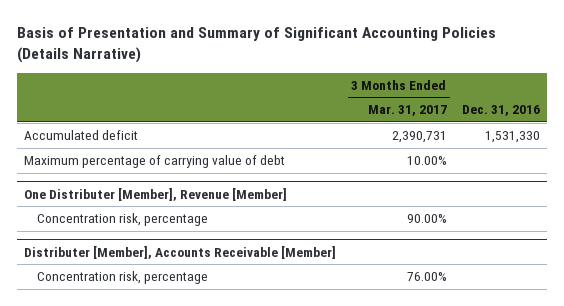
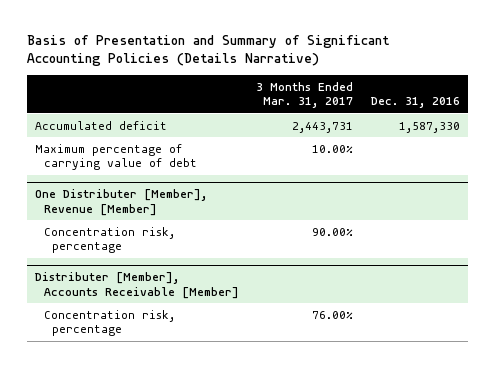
- Accumulated deficit | 2,390,731 | 1,531,330
+ Accumulated deficit | 2,443,731 | 1,587,330

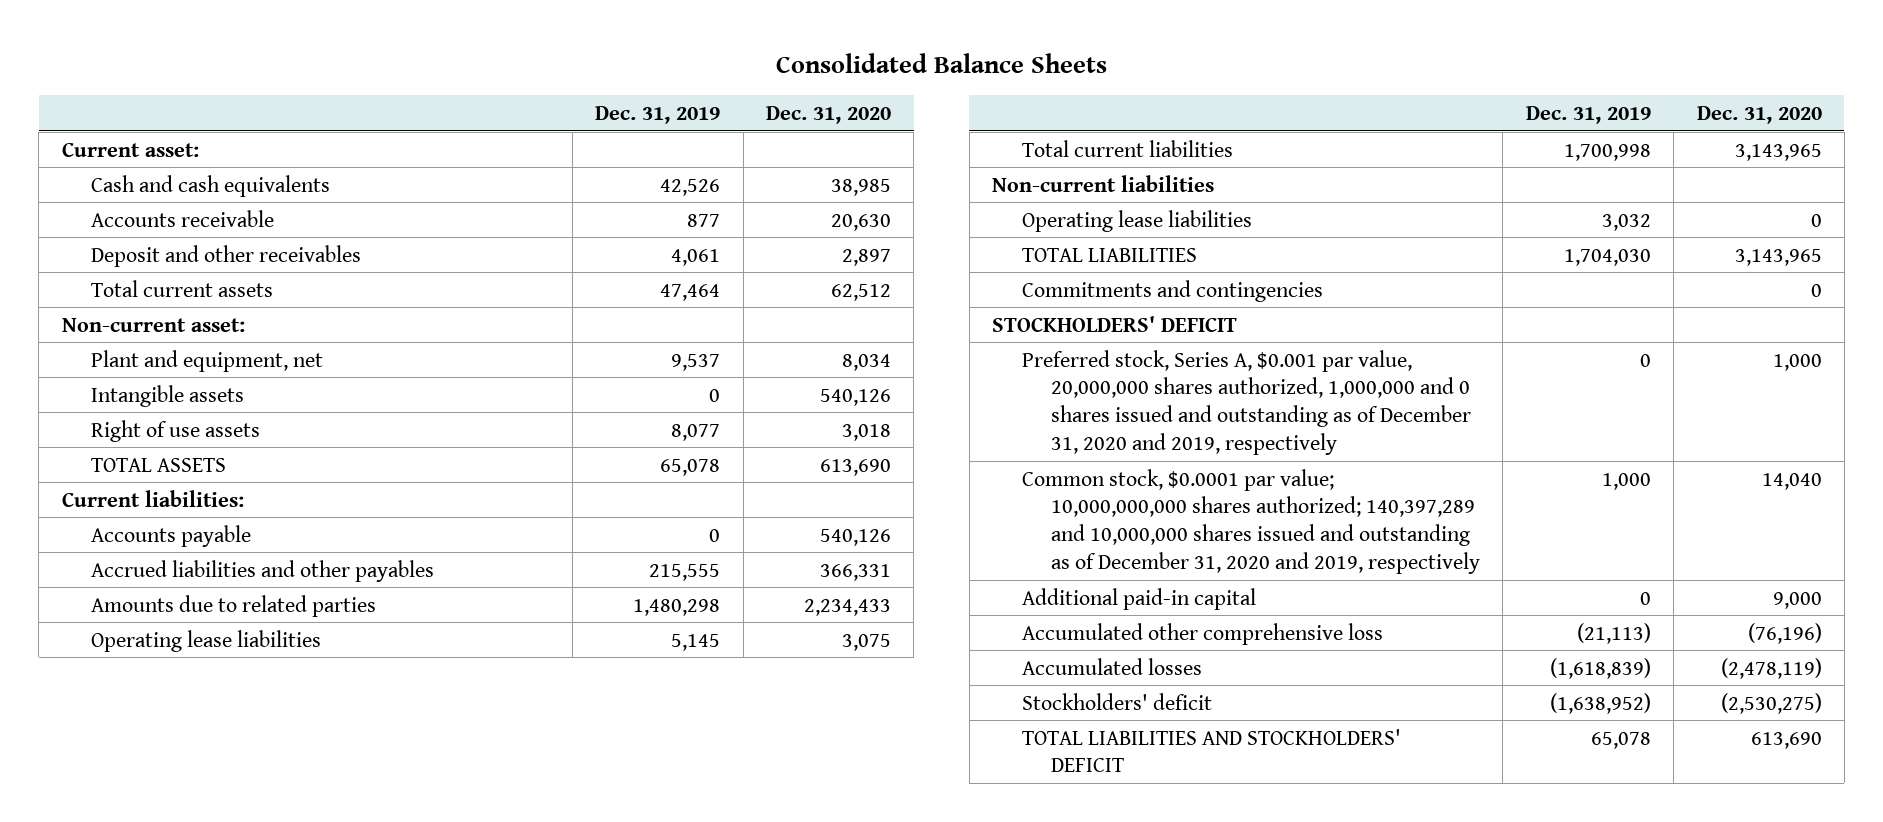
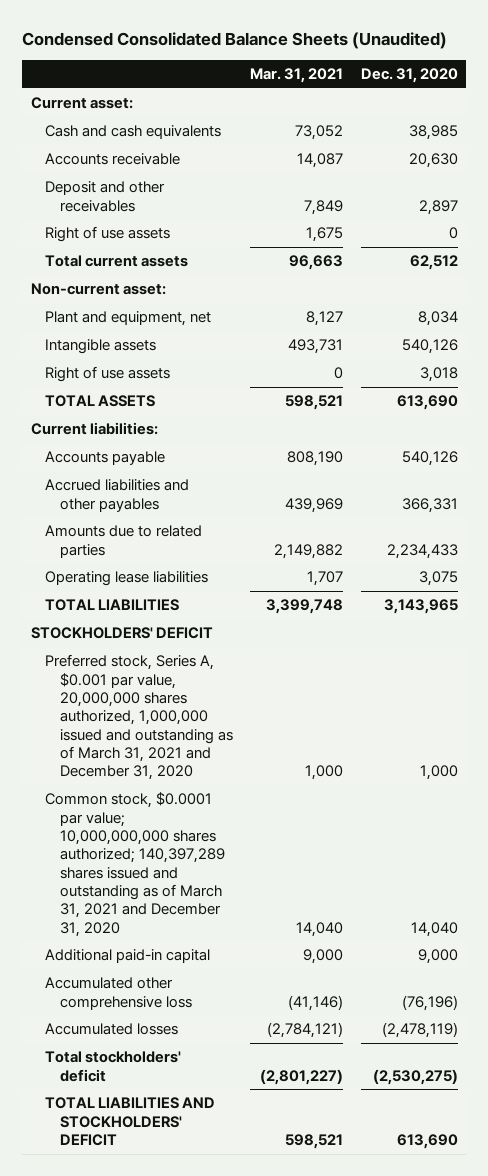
- Consolidated Balance Sheets
+ Condensed Consolidated Balance Sheets (Unaudited)
- | Dec. 31, 2019 | Dec. 31, 2020
+ | Mar. 31, 2021 | Dec. 31, 2020
+ Right of use assets | 1,675 | 0
- Total current liabilities | 1,700,998 | 3,143,965
- Non-current liabilities
- Operating lease liabilities | 3,032 | 0
- Commitments and contingencies | | 0
- Preferred stock, Series A, $0.001 par value, 20,000,000 shares authorized, 1,000,000 and 0 shares issued and outstanding as of December 31, 2020 and 2019, respectively | 0 | 1,000
- Common stock, $0.0001 par value; 10,000,000,000 shares authorized; 140,397,289 and 10,000,000 shares issued and outstanding as of December 31, 2020 and 2019, respectively | 1,000 | 14,040
+ Preferred stock, Series A, $0.001 par value, 20,000,000 shares authorized, 1,000,000 issued and outstanding as of March 31, 2021 and December 31, 2020 | 1,000 | 1,000
+ Common stock, $0.0001 par value; 10,000,000,000 shares authorized; 140,397,289 shares issued and outstanding as of March 31, 2021 and December 31, 2020 | 14,040 | 14,040
- Stockholders' deficit | (1,638,952) | (2,530,275)
+ Total stockholders' deficit | (2,801,227) | (2,530,275)

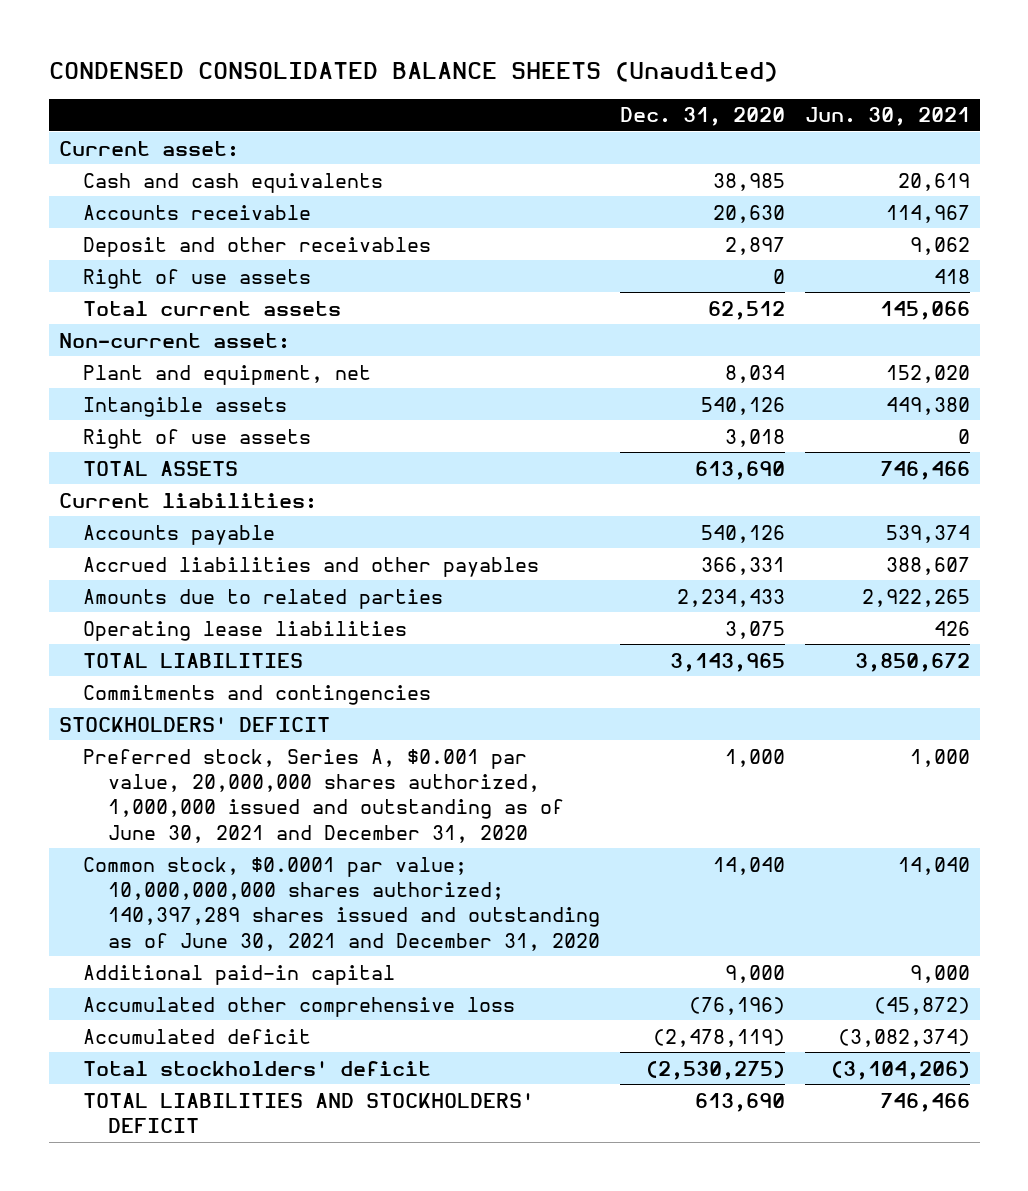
- Condensed Consolidated Balance Sheets (Unaudited)
+ CONDENSED CONSOLIDATED BALANCE SHEETS (Unaudited)
- | Mar. 31, 2021 | Dec. 31, 2020
+ | Dec. 31, 2020 | Jun. 30, 2021
+ Commitments and contingencies
- Preferred stock, Series A, $0.001 par value, 20,000,000 shares authorized, 1,000,000 issued and outstanding as of March 31, 2021 and December 31, 2020 | 1,000 | 1,000
- Common stock, $0.0001 par value; 10,000,000,000 shares authorized; 140,397,289 shares issued and outstanding as of March 31, 2021 and December 31, 2020 | 14,040 | 14,040
+ Preferred stock, Series A, $0.001 par value, 20,000,000 shares authorized, 1,000,000 issued and outstanding as of June 30, 2021 and December 31, 2020 | 1,000 | 1,000
+ Common stock, $0.0001 par value; 10,000,000,000 shares authorized; 140,397,289 shares issued and outstanding as of June 30, 2021 and December 31, 2020 | 14,040 | 14,040
- Accumulated losses | (2,784,121) | (2,478,119)
+ Accumulated deficit | (2,478,119) | (3,082,374)

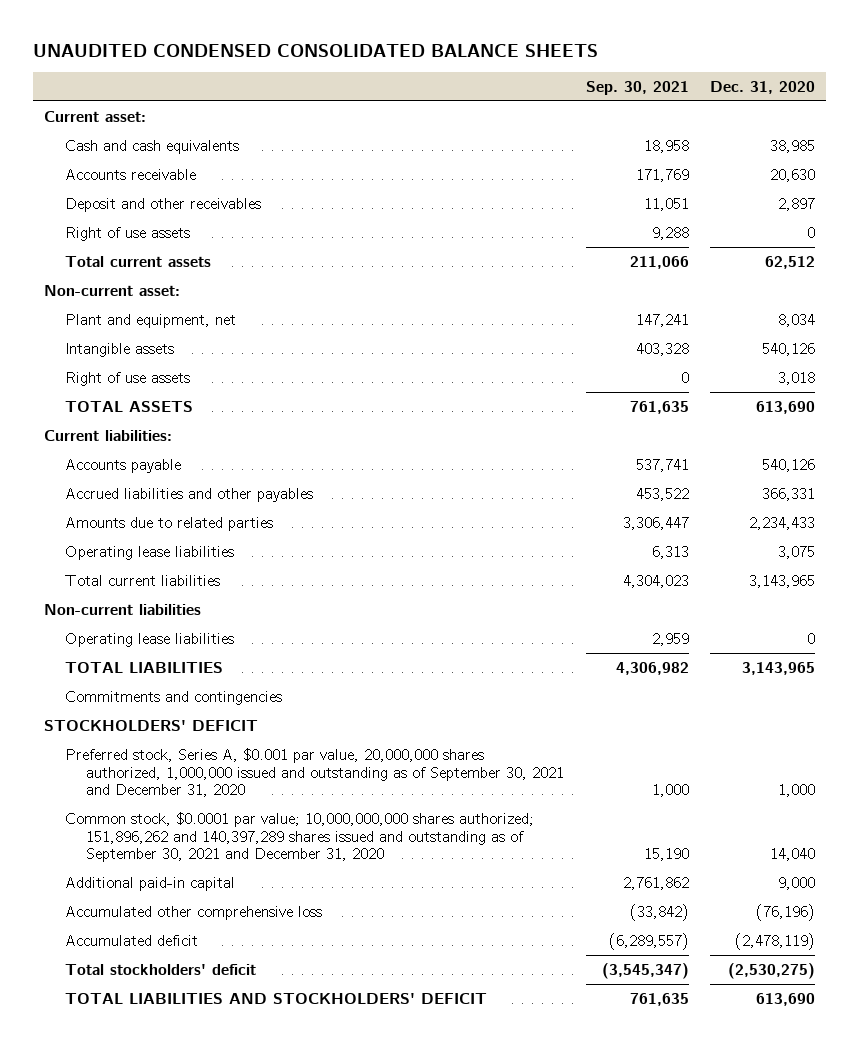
- CONDENSED CONSOLIDATED BALANCE SHEETS (Unaudited)
+ UNAUDITED CONDENSED CONSOLIDATED BALANCE SHEETS
- | Dec. 31, 2020 | Jun. 30, 2021
+ | Sep. 30, 2021 | Dec. 31, 2020
+ Total current liabilities | 4,304,023 | 3,143,965
+ Non-current liabilities
+ Operating lease liabilities | 2,959 | 0
- Preferred stock, Series A, $0.001 par value, 20,000,000 shares authorized, 1,000,000 issued and outstanding as of June 30, 2021 and December 31, 2020 | 1,000 | 1,000
- Common stock, $0.0001 par value; 10,000,000,000 shares authorized; 140,397,289 shares issued and outstanding as of June 30, 2021 and December 31, 2020 | 14,040 | 14,040
+ Preferred stock, Series A, $0.001 par value, 20,000,000 shares authorized, 1,000,000 issued and outstanding as of September 30, 2021 and December 31, 2020 | 1,000 | 1,000
+ Common stock, $0.0001 par value; 10,000,000,000 shares authorized; 151,896,262 and 140,397,289 shares issued and outstanding as of September 30, 2021 and December 31, 2020 | 15,190 | 14,040

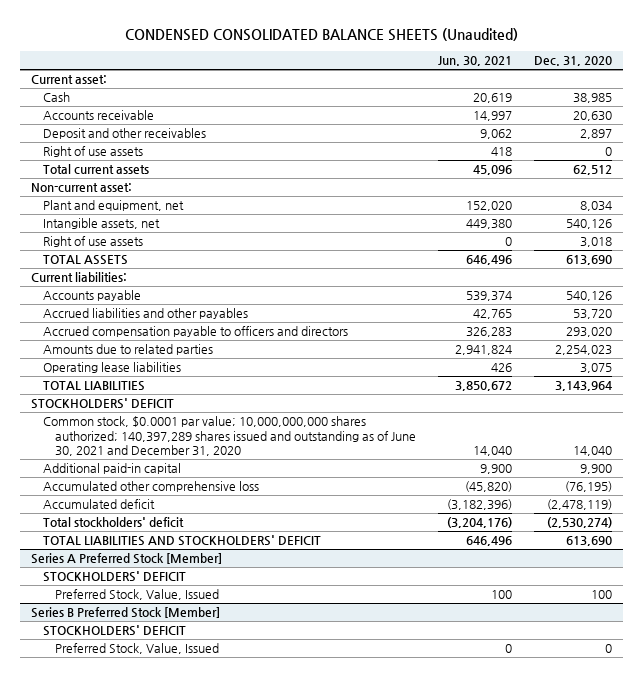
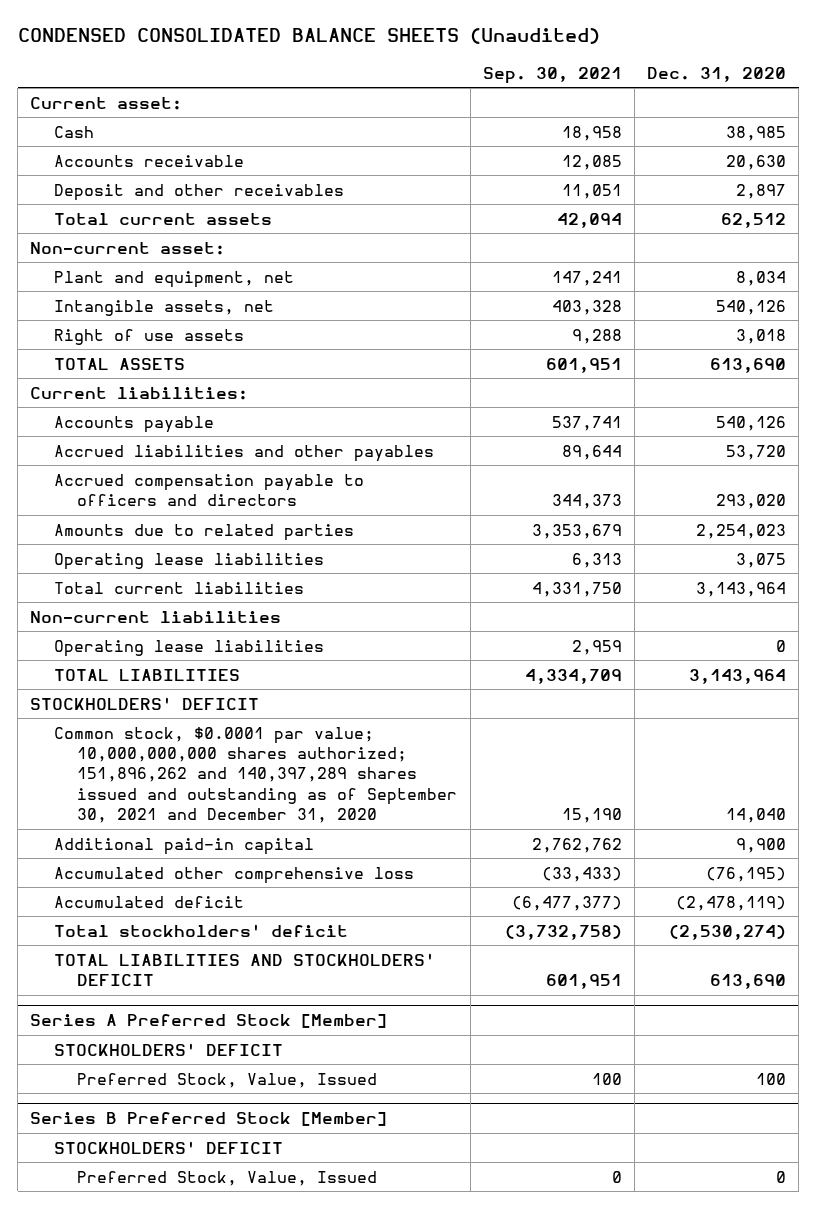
- | Jun. 30, 2021 | Dec. 31, 2020
+ | Sep. 30, 2021 | Dec. 31, 2020
- Right of use assets | 418 | 0
+ Total current liabilities | 4,331,750 | 3,143,964
+ Non-current liabilities
+ Operating lease liabilities | 2,959 | 0
- Common stock, $0.0001 par value; 10,000,000,000 shares authorized; 140,397,289 shares issued and outstanding as of June 30, 2021 and December 31, 2020 | 14,040 | 14,040
+ Common stock, $0.0001 par value; 10,000,000,000 shares authorized; 151,896,262 and 140,397,289 shares issued and outstanding as of September 30, 2021 and December 31, 2020 | 15,190 | 14,040

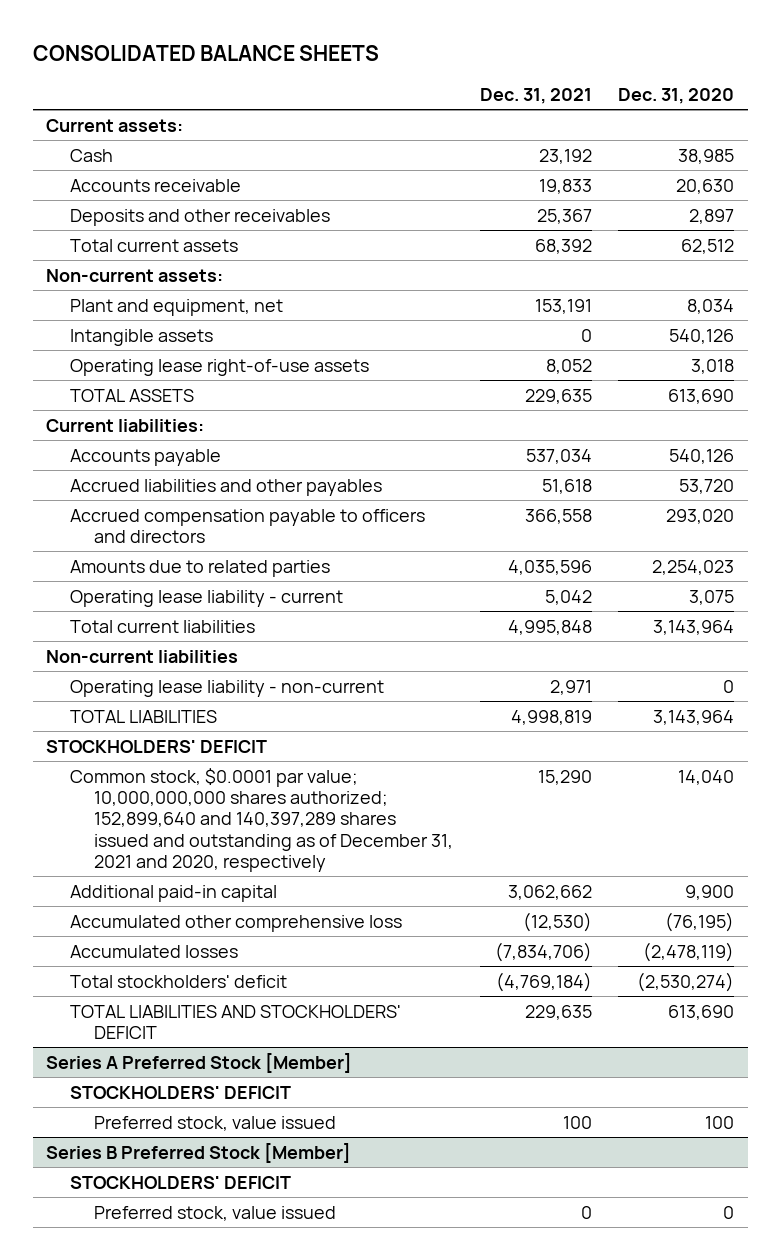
- CONDENSED CONSOLIDATED BALANCE SHEETS (Unaudited)
+ CONSOLIDATED BALANCE SHEETS
- | Sep. 30, 2021 | Dec. 31, 2020
+ | Dec. 31, 2021 | Dec. 31, 2020
- Current asset:
+ Current assets:
- Deposit and other receivables | 11,051 | 2,897
+ Deposits and other receivables | 25,367 | 2,897
- Non-current asset:
+ Non-current assets:
- Intangible assets, net | 403,328 | 540,126
- Right of use assets | 9,288 | 3,018
+ Intangible assets | 0 | 540,126
+ Operating lease right-of-use assets | 8,052 | 3,018
- Operating lease liabilities | 6,313 | 3,075
+ Operating lease liability - current | 5,042 | 3,075
- Operating lease liabilities | 2,959 | 0
+ Operating lease liability - non-current | 2,971 | 0
- Common stock, $0.0001 par value; 10,000,000,000 shares authorized; 151,896,262 and 140,397,289 shares issued and outstanding as of September 30, 2021 and December 31, 2020 | 15,190 | 14,040
+ Common stock, $0.0001 par value; 10,000,000,000 shares authorized; 152,899,640 and 140,397,289 shares issued and outstanding as of December 31, 2021 and 2020, respectively | 15,290 | 14,040
- Accumulated deficit | (6,477,377) | (2,478,119)
+ Accumulated losses | (7,834,706) | (2,478,119)
@ Series A Preferred Stock [Member]
- Preferred Stock, Value, Issued | 100 | 100
+ Preferred stock, value issued | 100 | 100
@ Series B Preferred Stock [Member]
- Preferred Stock, Value, Issued | 0 | 0
+ Preferred stock, value issued | 0 | 0

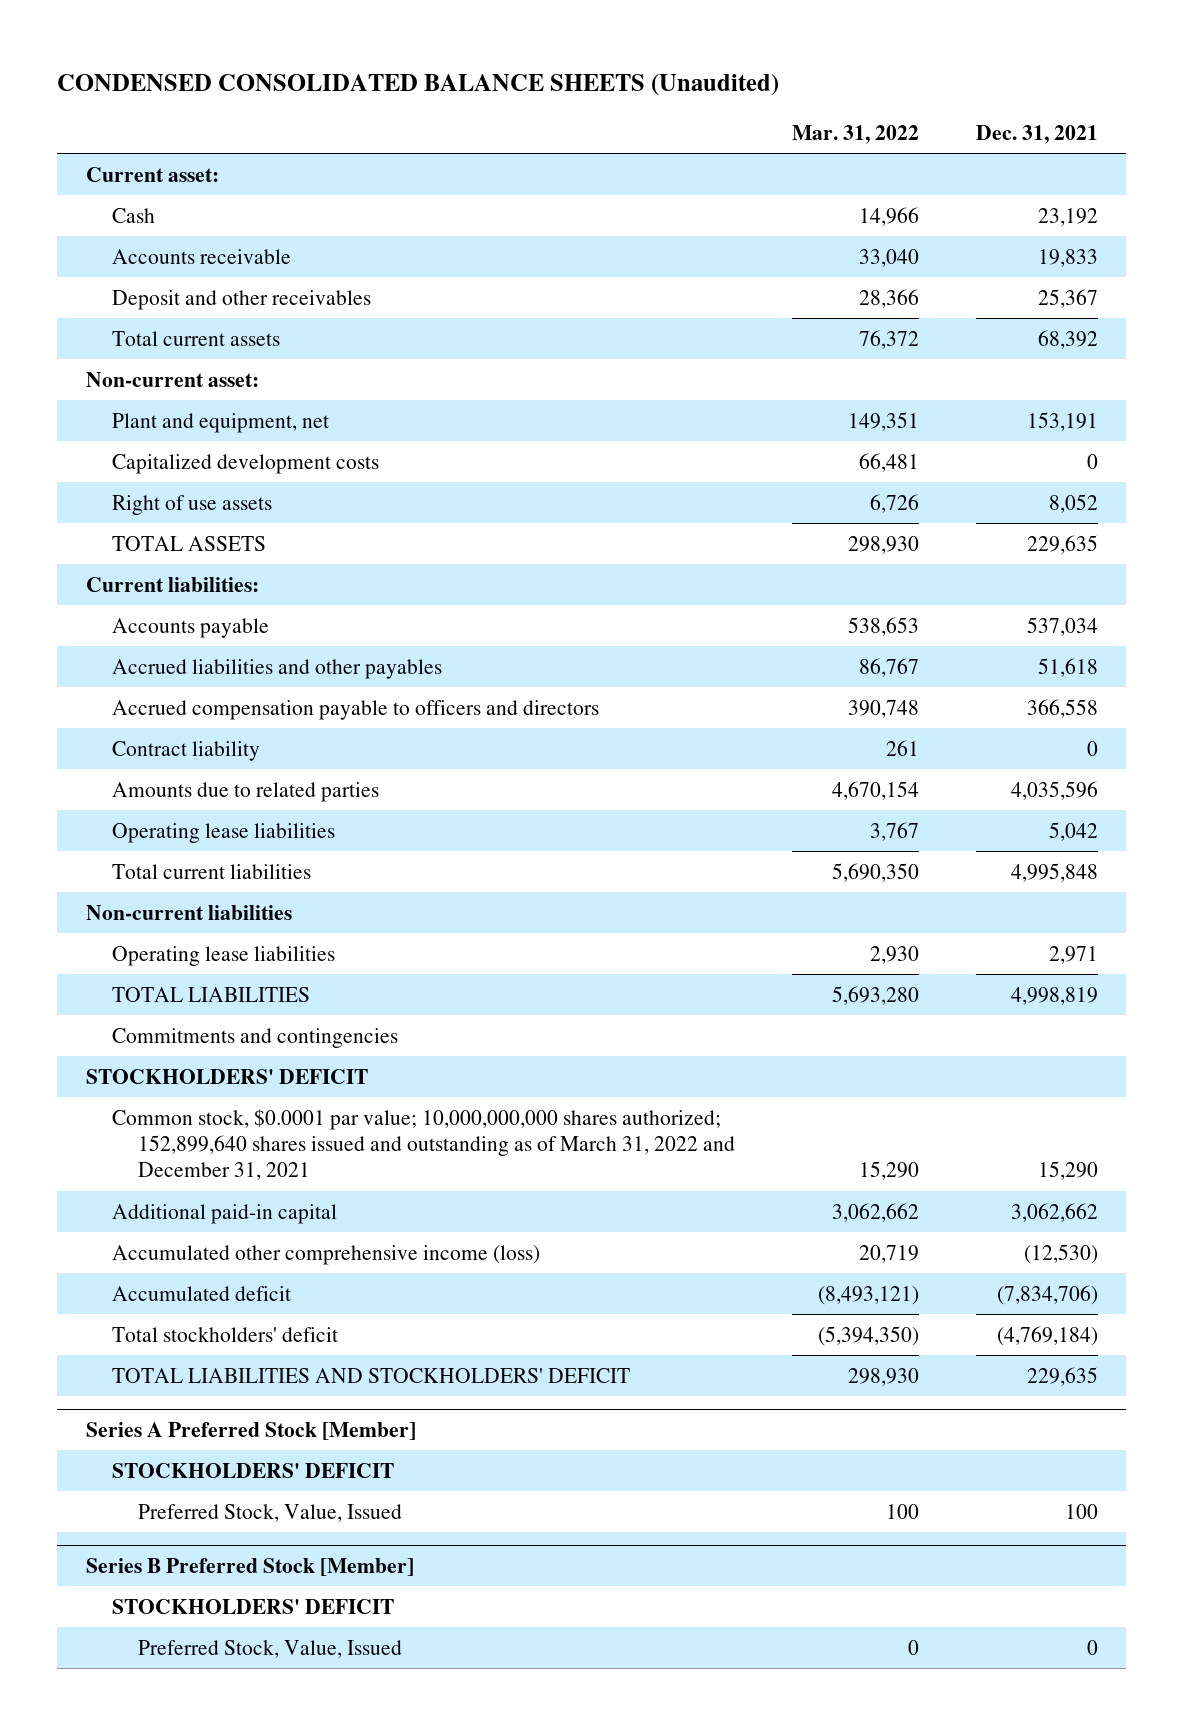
- CONSOLIDATED BALANCE SHEETS
+ CONDENSED CONSOLIDATED BALANCE SHEETS (Unaudited)
- | Dec. 31, 2021 | Dec. 31, 2020
+ | Mar. 31, 2022 | Dec. 31, 2021
- Current assets:
+ Current asset:
- Deposits and other receivables | 25,367 | 2,897
+ Deposit and other receivables | 28,366 | 25,367
- Non-current assets:
+ Non-current asset:
- Intangible assets | 0 | 540,126
- Operating lease right-of-use assets | 8,052 | 3,018
+ Capitalized development costs | 66,481 | 0
+ Right of use assets | 6,726 | 8,052
+ Contract liability | 261 | 0
- Operating lease liability - current | 5,042 | 3,075
+ Operating lease liabilities | 3,767 | 5,042
- Operating lease liability - non-current | 2,971 | 0
+ Operating lease liabilities | 2,930 | 2,971
+ Commitments and contingencies
- Common stock, $0.0001 par value; 10,000,000,000 shares authorized; 152,899,640 and 140,397,289 shares issued and outstanding as of December 31, 2021 and 2020, respectively | 15,290 | 14,040
+ Common stock, $0.0001 par value; 10,000,000,000 shares authorized; 152,899,640 shares issued and outstanding as of March 31, 2022 and December 31, 2021 | 15,290 | 15,290
- Accumulated other comprehensive loss | (12,530) | (76,195)
- Accumulated losses | (7,834,706) | (2,478,119)
+ Accumulated other comprehensive income (loss) | 20,719 | (12,530)
+ Accumulated deficit | (8,493,121) | (7,834,706)
@ Series A Preferred Stock [Member]
- Preferred stock, value issued | 100 | 100
+ Preferred Stock, Value, Issued | 100 | 100
@ Series B Preferred Stock [Member]
- Preferred stock, value issued | 0 | 0
+ Preferred Stock, Value, Issued | 0 | 0

